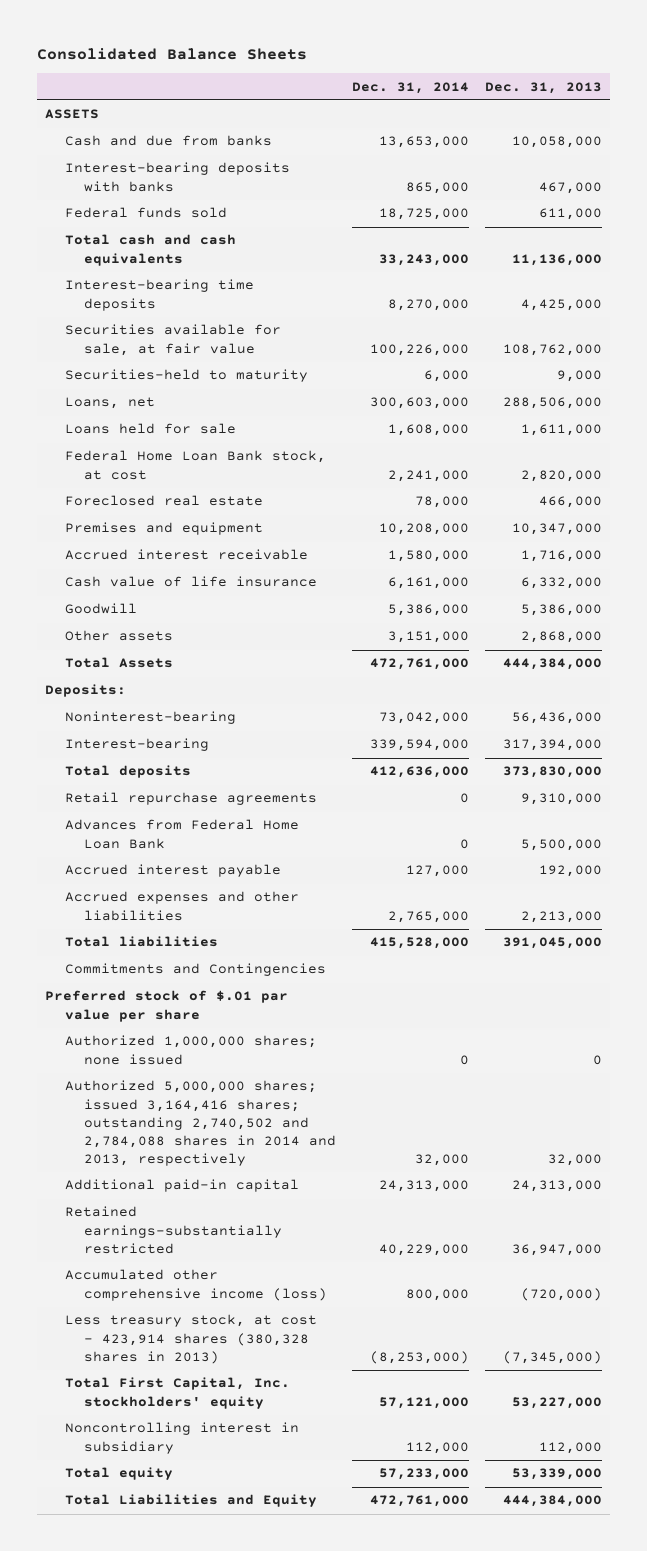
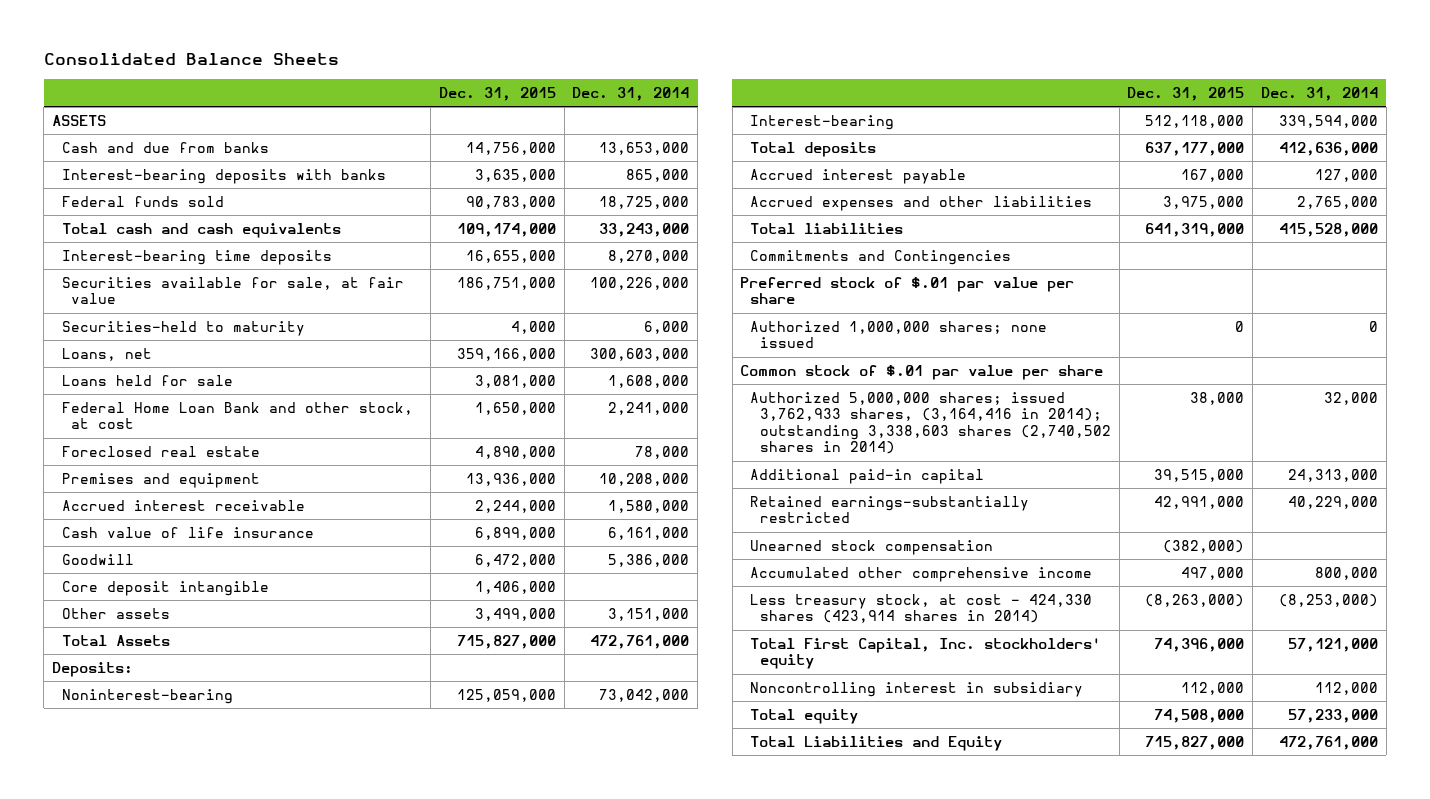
- | Dec. 31, 2014 | Dec. 31, 2013
+ | Dec. 31, 2015 | Dec. 31, 2014
- Federal Home Loan Bank stock, at cost | 2,241,000 | 2,820,000
+ Federal Home Loan Bank and other stock, at cost | 1,650,000 | 2,241,000
+ Core deposit intangible | 1,406,000 |
- Retail repurchase agreements | 0 | 9,310,000
- Advances from Federal Home Loan Bank | 0 | 5,500,000
- Authorized 5,000,000 shares; issued 3,164,416 shares; outstanding 2,740,502 and 2,784,088 shares in 2014 and 2013, respectively | 32,000 | 32,000
+ Common stock of $.01 par value per share
+ Authorized 5,000,000 shares; issued 3,762,933 shares, (3,164,416 in 2014); outstanding 3,338,603 shares (2,740,502 shares in 2014) | 38,000 | 32,000
- Accumulated other comprehensive income (loss) | 800,000 | (720,000)
- Less treasury stock, at cost - 423,914 shares (380,328 shares in 2013) | (8,253,000) | (7,345,000)
+ Unearned stock compensation | (382,000) |
+ Accumulated other comprehensive income | 497,000 | 800,000
+ Less treasury stock, at cost - 424,330 shares (423,914 shares in 2014) | (8,263,000) | (8,253,000)

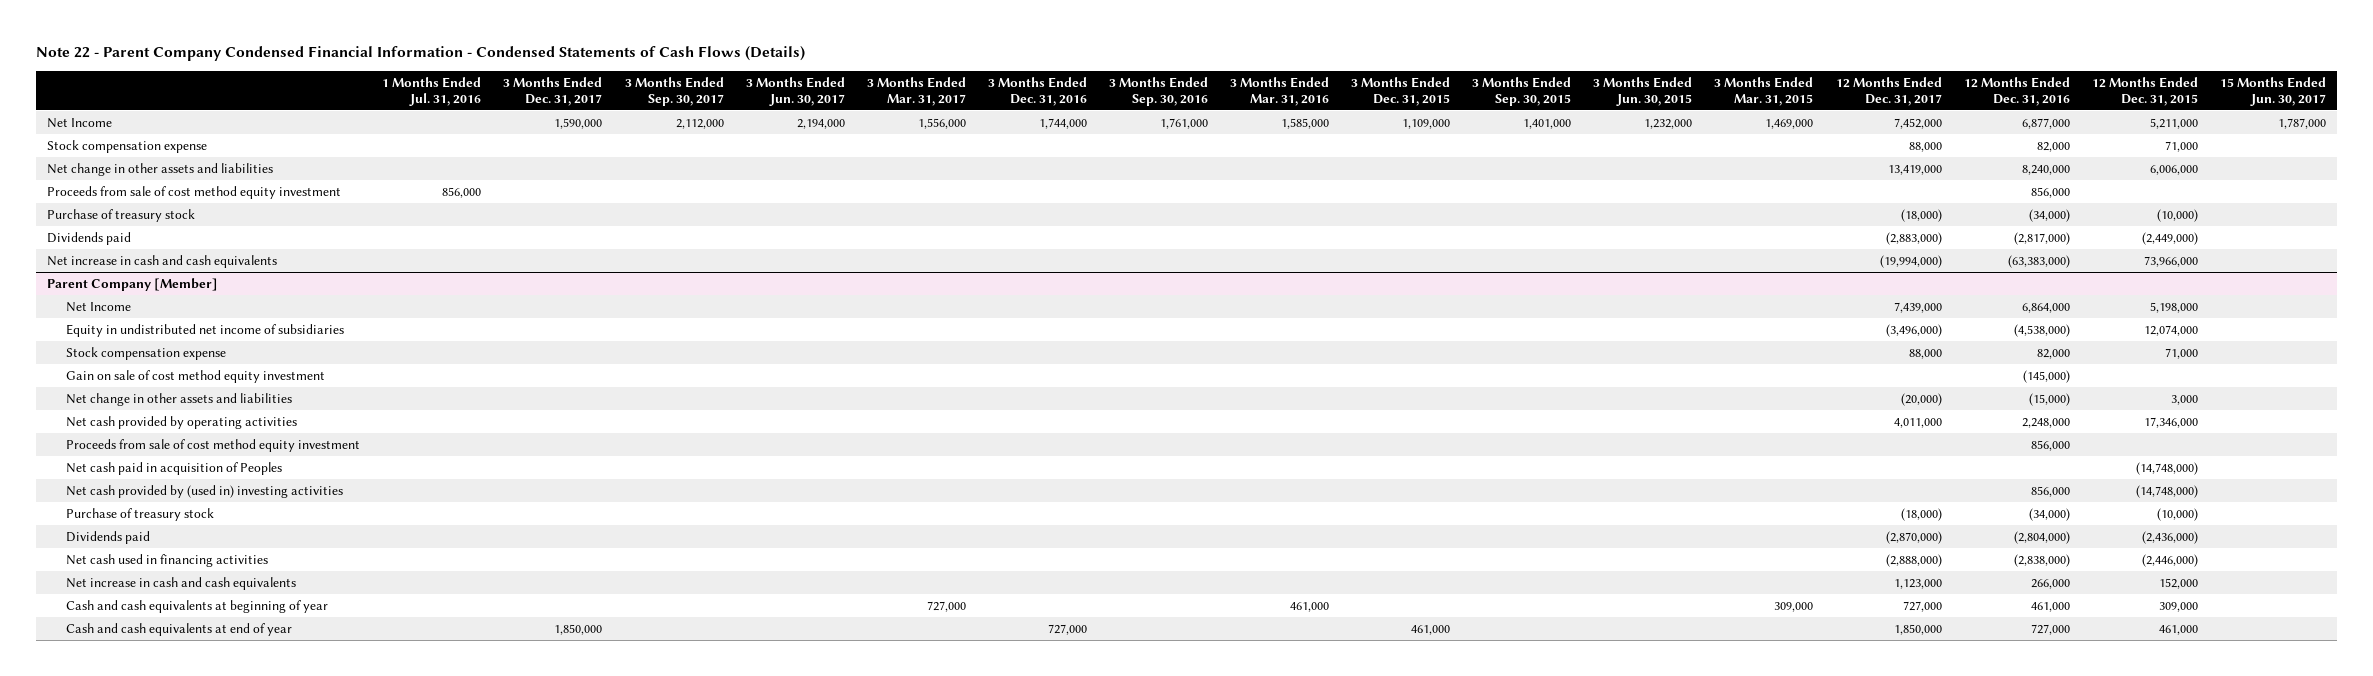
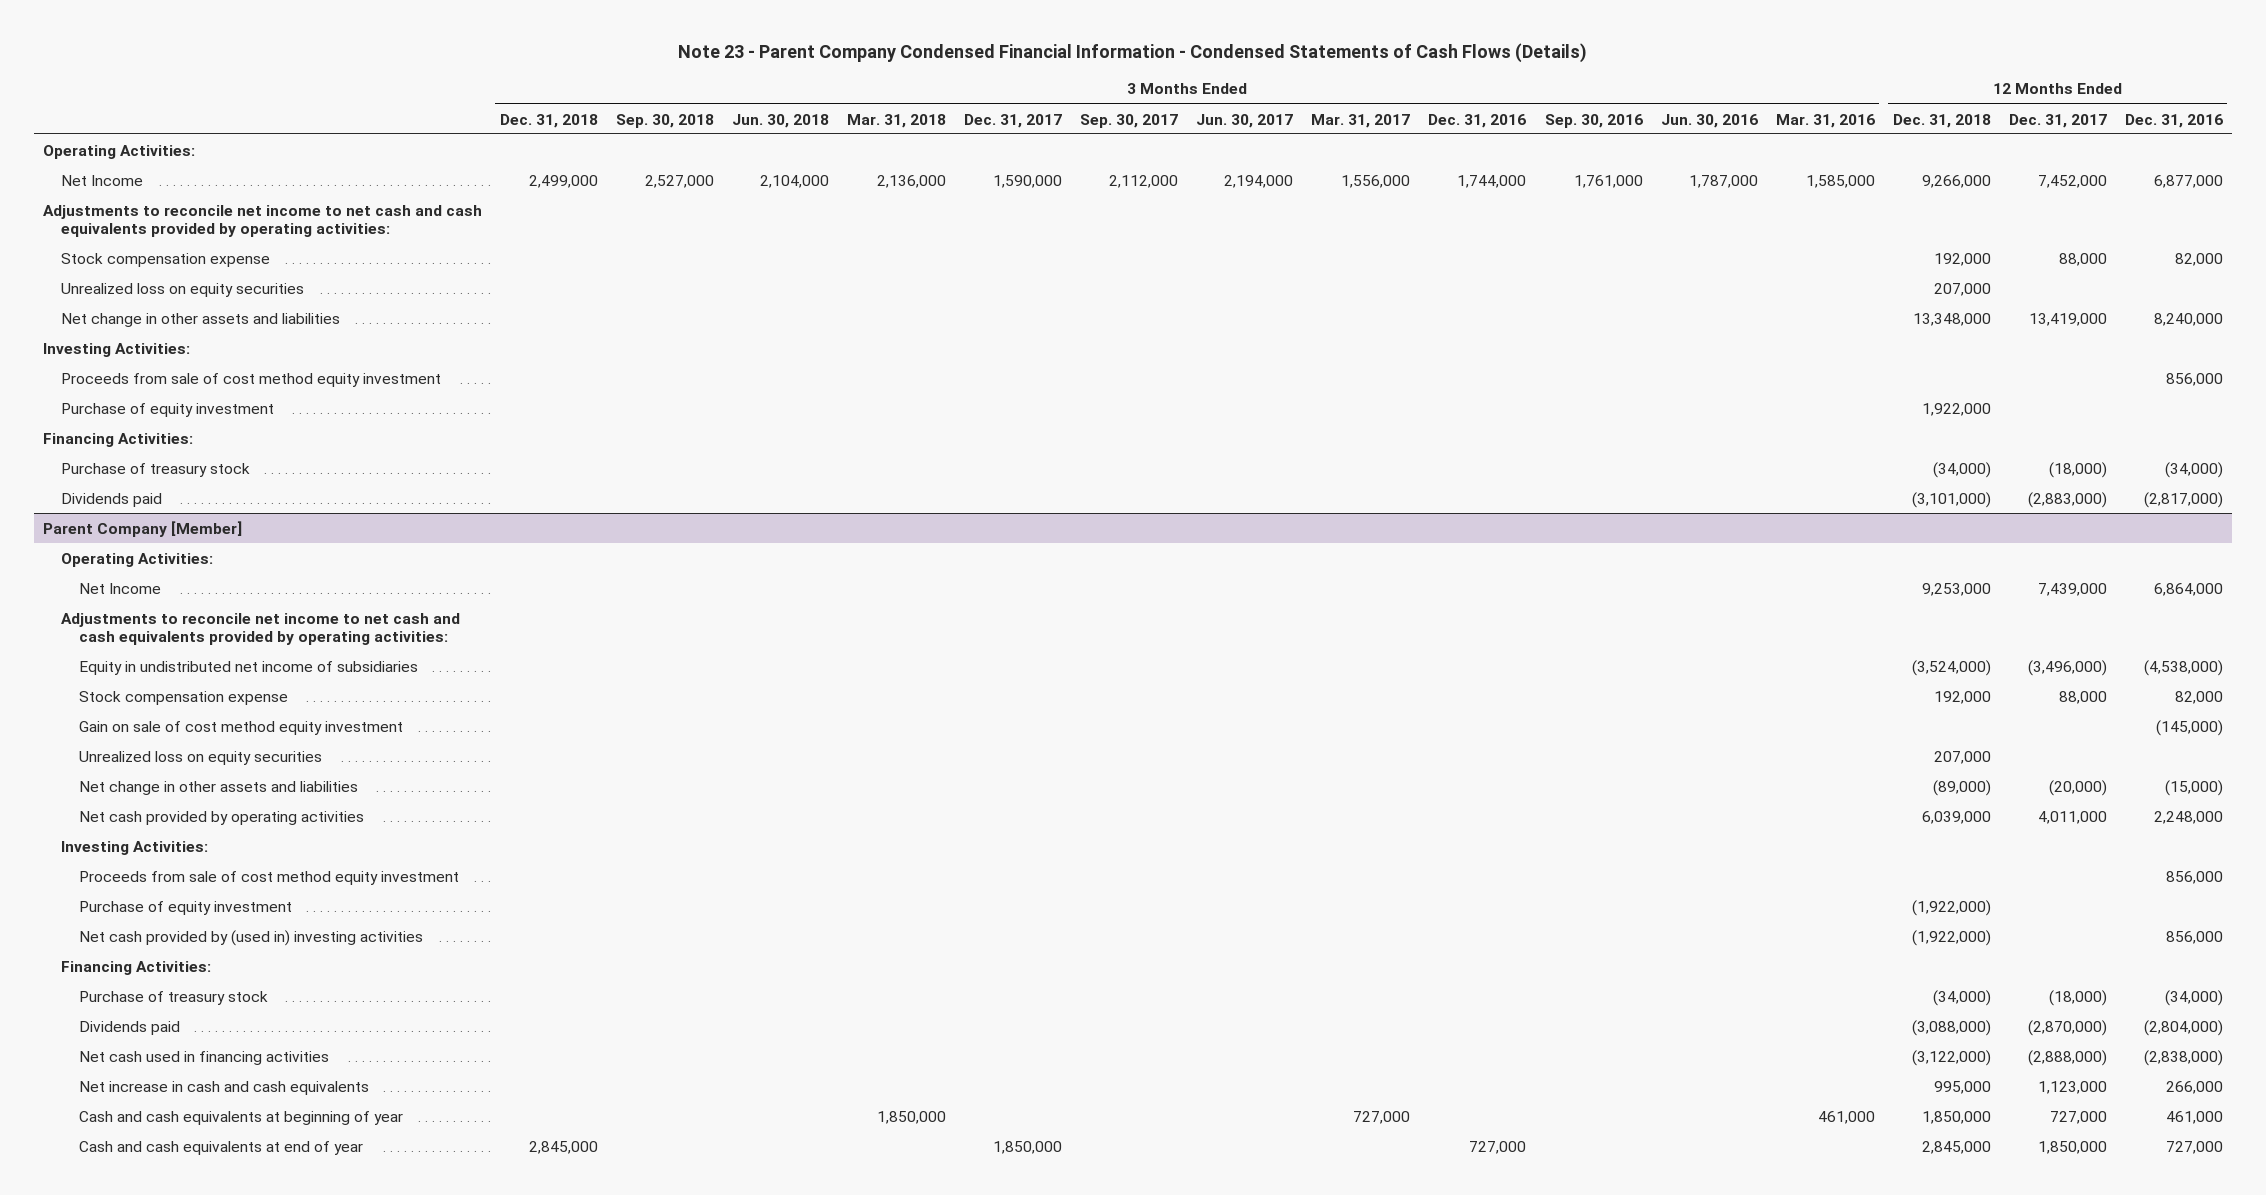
- Note 22 - Parent Company Condensed Financial Information - Condensed Statements of Cash Flows (Details)
+ Note 23 - Parent Company Condensed Financial Information - Condensed Statements of Cash Flows (Details)
- | 1 Months Ended Jul. 31, 2016 | 3 Months Ended Dec. 31, 2017 | 3 Months Ended Sep. 30, 2017 | 3 Months Ended Jun. 30, 2017 | 3 Months Ended Mar. 31, 2017 | 3 Months Ended Dec. 31, 2016 | 3 Months Ended Sep. 30, 2016 | 3 Months Ended Mar. 31, 2016 | 3 Months Ended Dec. 31, 2015 | 3 Months Ended Sep. 30, 2015 | 3 Months Ended Jun. 30, 2015 | 3 Months Ended Mar. 31, 2015 | 12 Months Ended Dec. 31, 2017 | 12 Months Ended Dec. 31, 2016 | 12 Months Ended Dec. 31, 2015 | 15 Months Ended Jun. 30, 2017
+ | 3 Months Ended Dec. 31, 2018 | 3 Months Ended Sep. 30, 2018 | 3 Months Ended Jun. 30, 2018 | 3 Months Ended Mar. 31, 2018 | 3 Months Ended Dec. 31, 2017 | 3 Months Ended Sep. 30, 2017 | 3 Months Ended Jun. 30, 2017 | 3 Months Ended Mar. 31, 2017 | 3 Months Ended Dec. 31, 2016 | 3 Months Ended Sep. 30, 2016 | 3 Months Ended Jun. 30, 2016 | 3 Months Ended Mar. 31, 2016 | 12 Months Ended Dec. 31, 2018 | 12 Months Ended Dec. 31, 2017 | 12 Months Ended Dec. 31, 2016
+ Operating Activities:
+ Adjustments to reconcile net income to net cash and cash equivalents provided by operating activities:
+ Unrealized loss on equity securities | | | | | | | | | | | | | 207,000 | |
+ Investing Activities:
+ Purchase of equity investment | | | | | | | | | | | | | 1,922,000 | |
+ Financing Activities:
- Net increase in cash and cash equivalents | | | | | | | | | | | | | (19,994,000) | (63,383,000) | 73,966,000 |
@ Parent Company [Member]
+ Operating Activities:
+ Adjustments to reconcile net income to net cash and cash equivalents provided by operating activities:
+ Unrealized loss on equity securities | | | | | | | | | | | | | 207,000 | |
+ Investing Activities:
- Net cash paid in acquisition of Peoples | | | | | | | | | | | | | | | (14,748,000) |
+ Purchase of equity investment | | | | | | | | | | | | | (1,922,000) | |
+ Financing Activities:

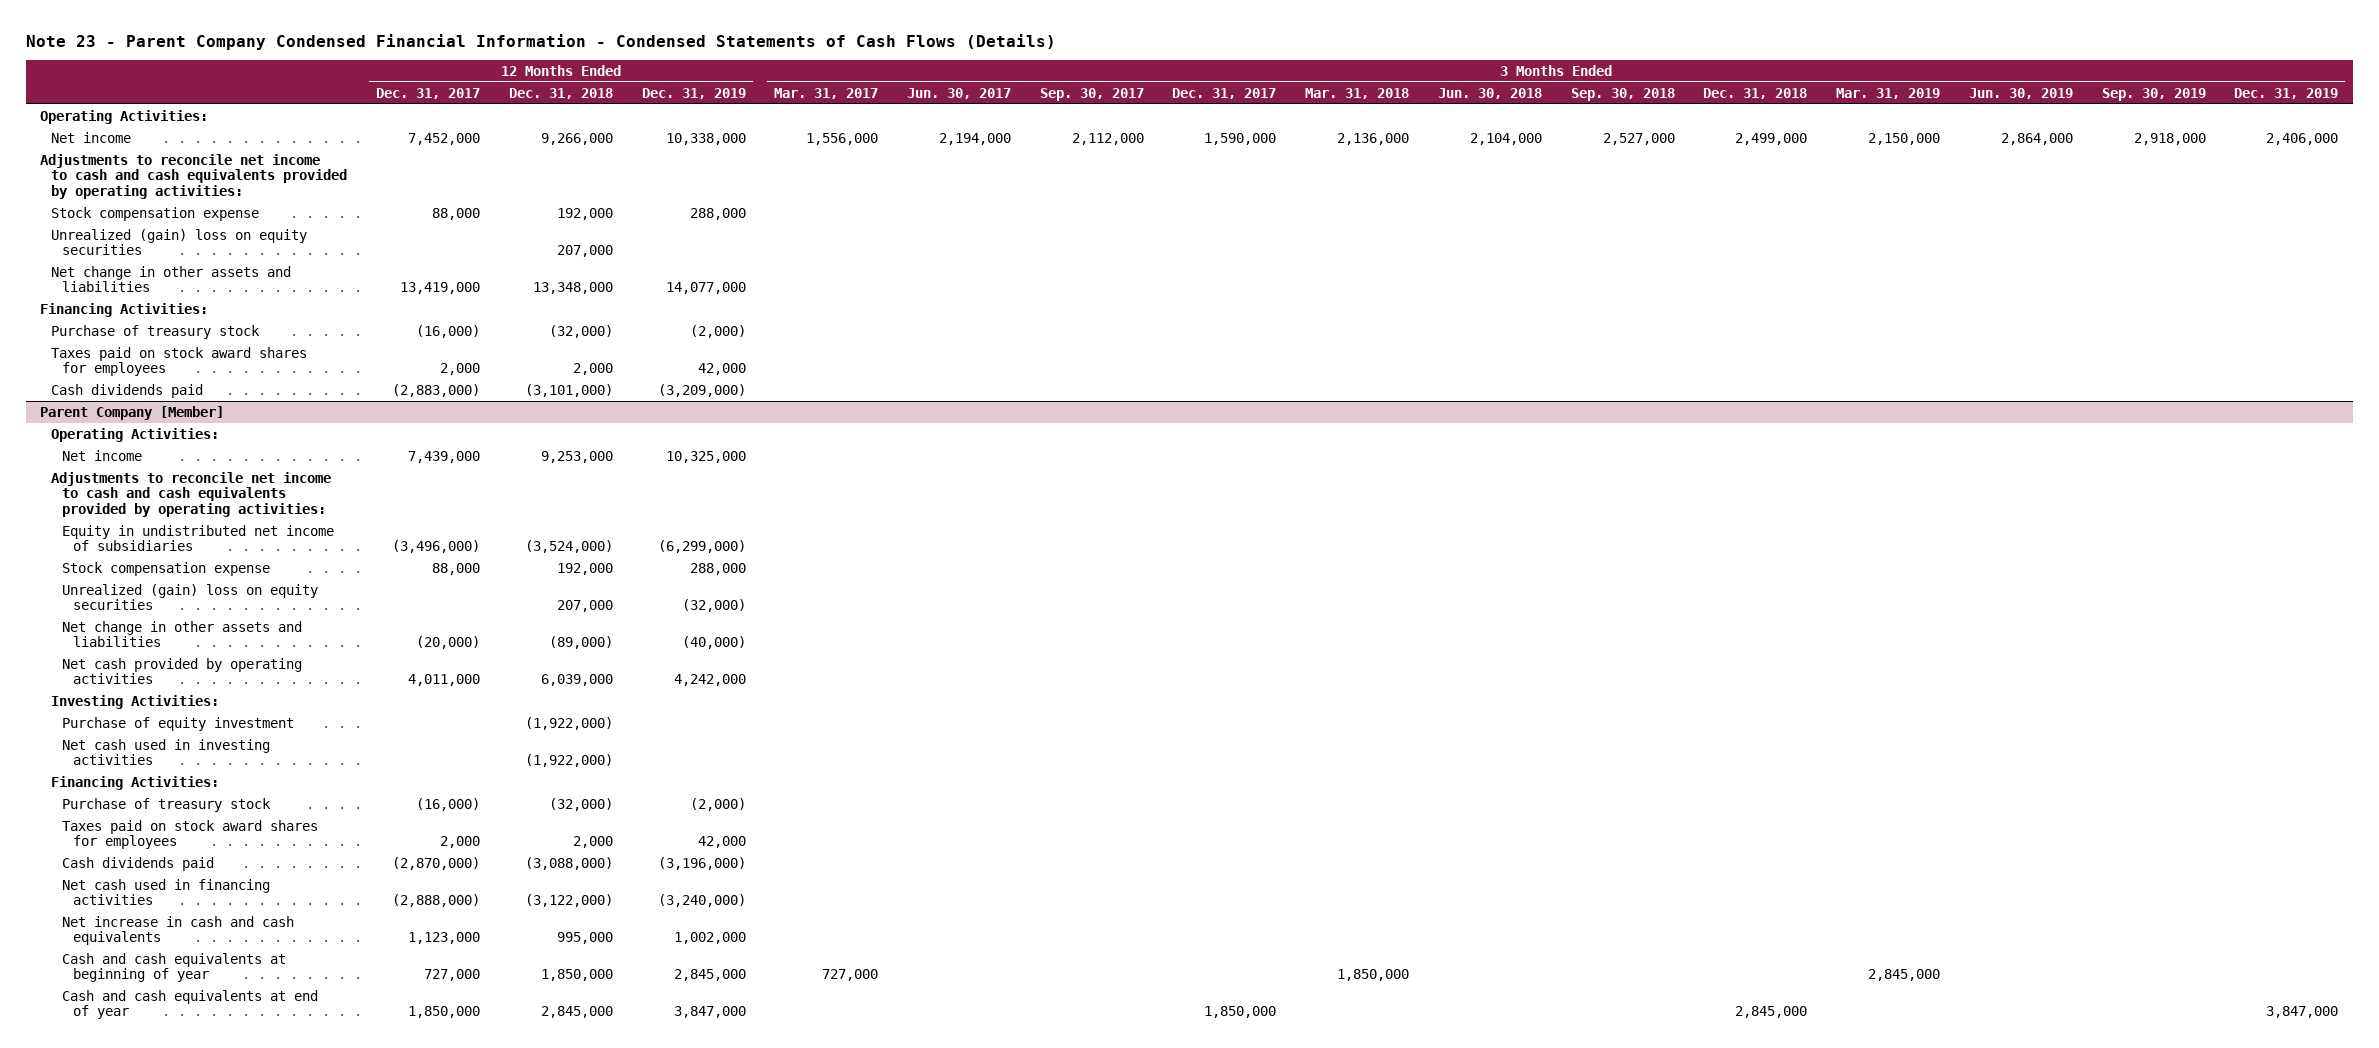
- | 3 Months Ended Dec. 31, 2018 | 3 Months Ended Sep. 30, 2018 | 3 Months Ended Jun. 30, 2018 | 3 Months Ended Mar. 31, 2018 | 3 Months Ended Dec. 31, 2017 | 3 Months Ended Sep. 30, 2017 | 3 Months Ended Jun. 30, 2017 | 3 Months Ended Mar. 31, 2017 | 3 Months Ended Dec. 31, 2016 | 3 Months Ended Sep. 30, 2016 | 3 Months Ended Jun. 30, 2016 | 3 Months Ended Mar. 31, 2016 | 12 Months Ended Dec. 31, 2018 | 12 Months Ended Dec. 31, 2017 | 12 Months Ended Dec. 31, 2016
+ | 12 Months Ended Dec. 31, 2017 | 12 Months Ended Dec. 31, 2018 | 12 Months Ended Dec. 31, 2019 | 3 Months Ended Mar. 31, 2017 | 3 Months Ended Jun. 30, 2017 | 3 Months Ended Sep. 30, 2017 | 3 Months Ended Dec. 31, 2017 | 3 Months Ended Mar. 31, 2018 | 3 Months Ended Jun. 30, 2018 | 3 Months Ended Sep. 30, 2018 | 3 Months Ended Dec. 31, 2018 | 3 Months Ended Mar. 31, 2019 | 3 Months Ended Jun. 30, 2019 | 3 Months Ended Sep. 30, 2019 | 3 Months Ended Dec. 31, 2019
- Net Income | 2,499,000 | 2,527,000 | 2,104,000 | 2,136,000 | 1,590,000 | 2,112,000 | 2,194,000 | 1,556,000 | 1,744,000 | 1,761,000 | 1,787,000 | 1,585,000 | 9,266,000 | 7,452,000 | 6,877,000
- Adjustments to reconcile net income to net cash and cash equivalents provided by operating activities:
+ Net income | 7,452,000 | 9,266,000 | 10,338,000 | 1,556,000 | 2,194,000 | 2,112,000 | 1,590,000 | 2,136,000 | 2,104,000 | 2,527,000 | 2,499,000 | 2,150,000 | 2,864,000 | 2,918,000 | 2,406,000
+ Adjustments to reconcile net income to cash and cash equivalents provided by operating activities:
- Unrealized loss on equity securities | | | | | | | | | | | | | 207,000 | |
+ Unrealized (gain) loss on equity securities | | 207,000 | | | | | | | | | | | | |
- Investing Activities:
- Proceeds from sale of cost method equity investment | | | | | | | | | | | | | | | 856,000
- Purchase of equity investment | | | | | | | | | | | | | 1,922,000 | |
- Purchase of treasury stock | | | | | | | | | | | | | (34,000) | (18,000) | (34,000)
- Dividends paid | | | | | | | | | | | | | (3,101,000) | (2,883,000) | (2,817,000)
+ Purchase of treasury stock | (16,000) | (32,000) | (2,000) | | | | | | | | | | | |
+ Taxes paid on stock award shares for employees | 2,000 | 2,000 | 42,000 | | | | | | | | | | | |
+ Cash dividends paid | (2,883,000) | (3,101,000) | (3,209,000) | | | | | | | | | | | |
@ Parent Company [Member]
- Net Income | | | | | | | | | | | | | 9,253,000 | 7,439,000 | 6,864,000
- Adjustments to reconcile net income to net cash and cash equivalents provided by operating activities:
+ Net income | 7,439,000 | 9,253,000 | 10,325,000 | | | | | | | | | | | |
+ Adjustments to reconcile net income to cash and cash equivalents provided by operating activities:
- Gain on sale of cost method equity investment | | | | | | | | | | | | | | | (145,000)
- Unrealized loss on equity securities | | | | | | | | | | | | | 207,000 | |
+ Unrealized (gain) loss on equity securities | | 207,000 | (32,000) | | | | | | | | | | | |
- Proceeds from sale of cost method equity investment | | | | | | | | | | | | | | | 856,000
- Net cash provided by (used in) investing activities | | | | | | | | | | | | | (1,922,000) | | 856,000
+ Net cash used in investing activities | | (1,922,000) | | | | | | | | | | | | |
- Purchase of treasury stock | | | | | | | | | | | | | (34,000) | (18,000) | (34,000)
- Dividends paid | | | | | | | | | | | | | (3,088,000) | (2,870,000) | (2,804,000)
+ Purchase of treasury stock | (16,000) | (32,000) | (2,000) | | | | | | | | | | | |
+ Taxes paid on stock award shares for employees | 2,000 | 2,000 | 42,000 | | | | | | | | | | | |
+ Cash dividends paid | (2,870,000) | (3,088,000) | (3,196,000) | | | | | | | | | | | |

